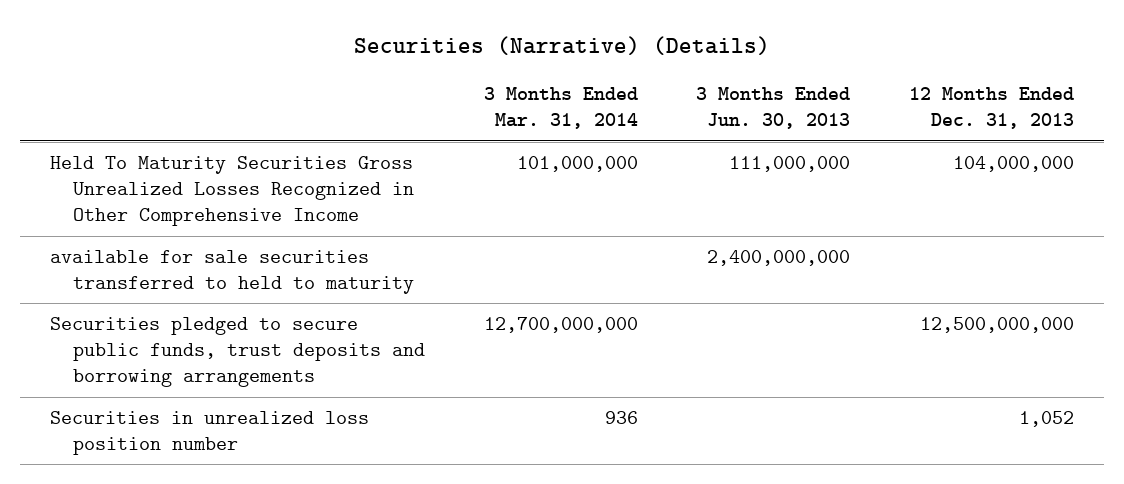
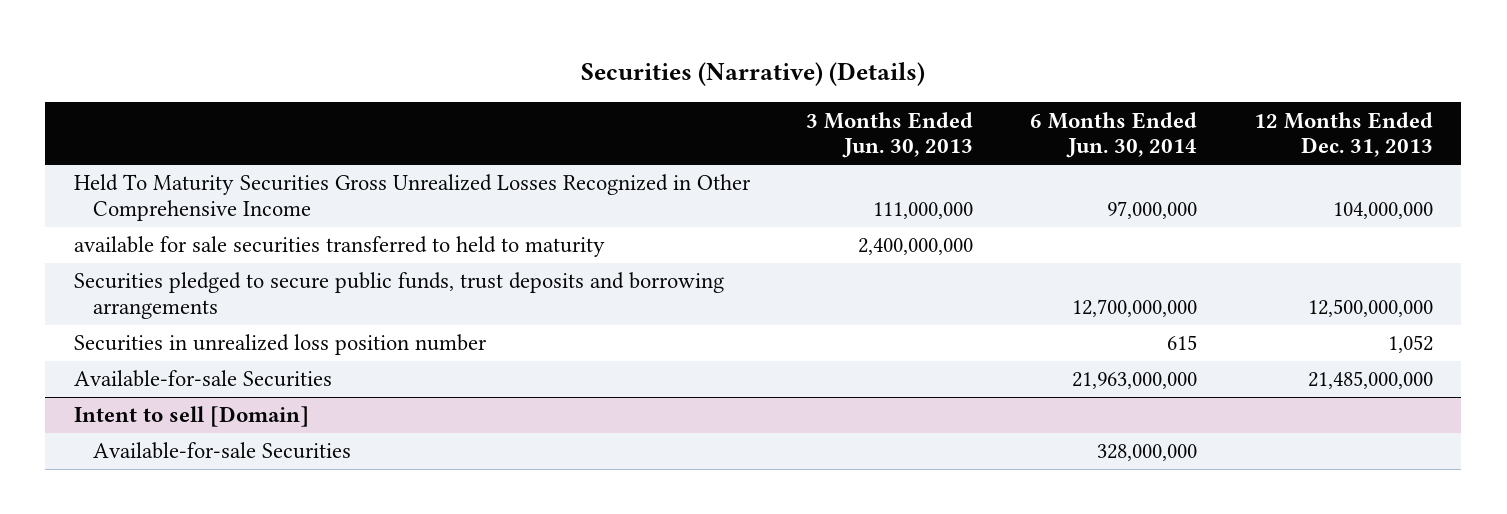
- | 3 Months Ended Mar. 31, 2014 | 3 Months Ended Jun. 30, 2013 | 12 Months Ended Dec. 31, 2013
+ | 3 Months Ended Jun. 30, 2013 | 6 Months Ended Jun. 30, 2014 | 12 Months Ended Dec. 31, 2013
+ Available-for-sale Securities | | 21,963,000,000 | 21,485,000,000
+ Intent to sell [Domain]
+ Available-for-sale Securities | | 328,000,000 |

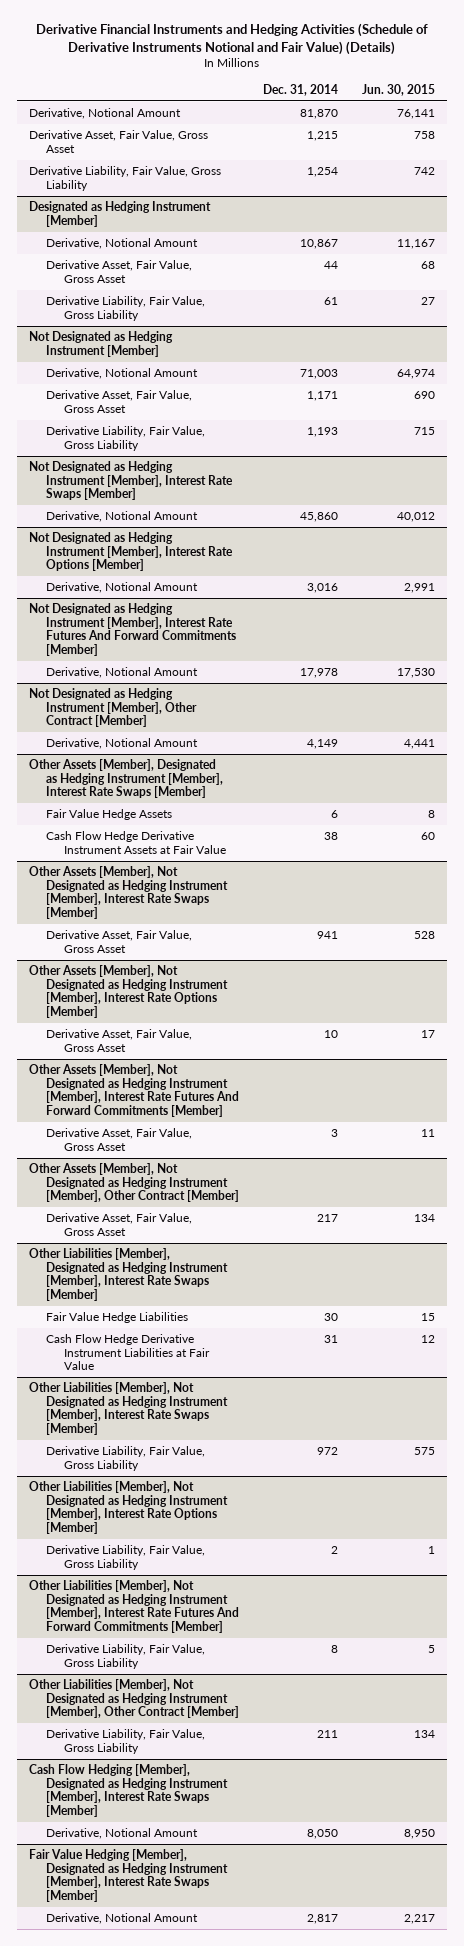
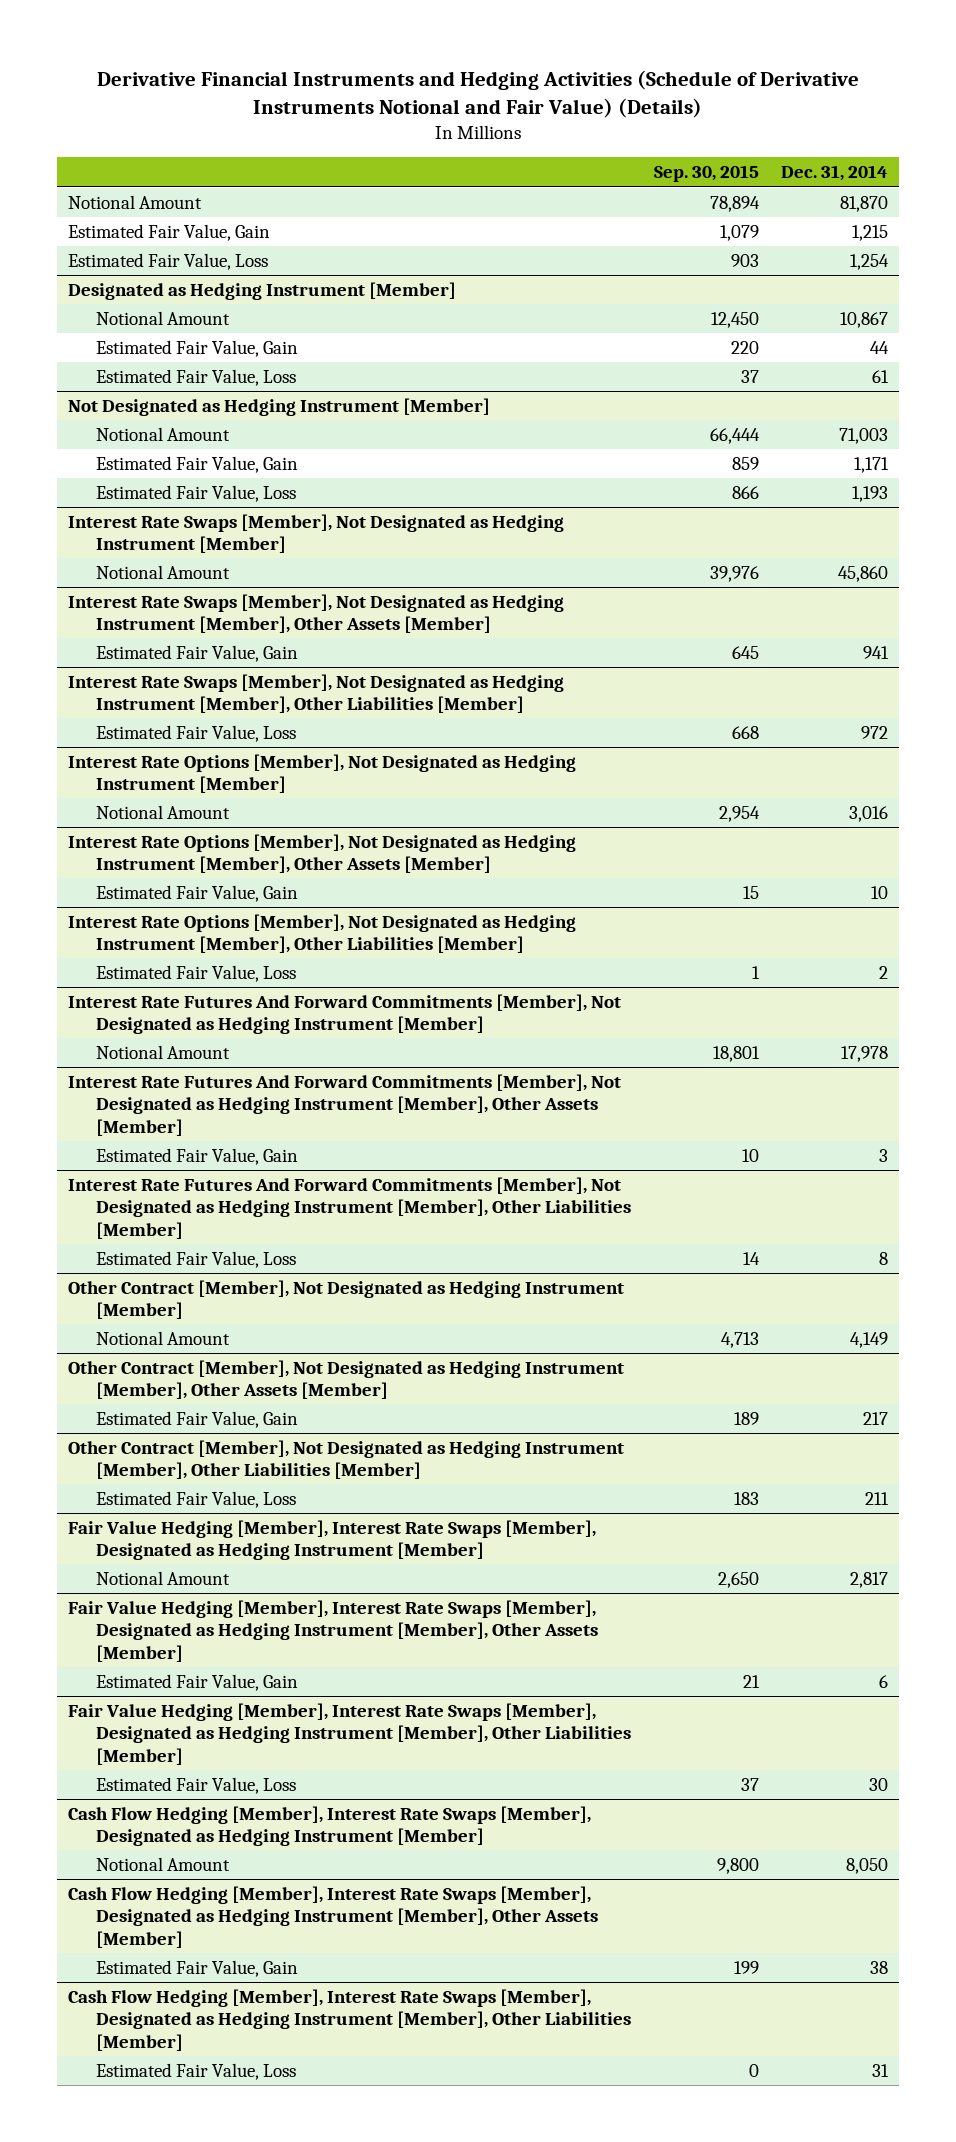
- | Dec. 31, 2014 | Jun. 30, 2015
+ | Sep. 30, 2015 | Dec. 31, 2014
- Derivative, Notional Amount | 81,870 | 76,141
- Derivative Asset, Fair Value, Gross Asset | 1,215 | 758
- Derivative Liability, Fair Value, Gross Liability | 1,254 | 742
+ Notional Amount | 78,894 | 81,870
+ Estimated Fair Value, Gain | 1,079 | 1,215
+ Estimated Fair Value, Loss | 903 | 1,254
@ Designated as Hedging Instrument [Member]
- Derivative, Notional Amount | 10,867 | 11,167
- Derivative Asset, Fair Value, Gross Asset | 44 | 68
- Derivative Liability, Fair Value, Gross Liability | 61 | 27
+ Notional Amount | 12,450 | 10,867
+ Estimated Fair Value, Gain | 220 | 44
+ Estimated Fair Value, Loss | 37 | 61
@ Not Designated as Hedging Instrument [Member]
- Derivative, Notional Amount | 71,003 | 64,974
- Derivative Asset, Fair Value, Gross Asset | 1,171 | 690
- Derivative Liability, Fair Value, Gross Liability | 1,193 | 715
- Not Designated as Hedging Instrument [Member], Interest Rate Swaps [Member]
- Derivative, Notional Amount | 45,860 | 40,012
- Not Designated as Hedging Instrument [Member], Interest Rate Options [Member]
- Derivative, Notional Amount | 3,016 | 2,991
- Not Designated as Hedging Instrument [Member], Interest Rate Futures And Forward Commitments [Member]
- Derivative, Notional Amount | 17,978 | 17,530
- Not Designated as Hedging Instrument [Member], Other Contract [Member]
- Derivative, Notional Amount | 4,149 | 4,441
- Other Assets [Member], Designated as Hedging Instrument [Member], Interest Rate Swaps [Member]
- Fair Value Hedge Assets | 6 | 8
- Cash Flow Hedge Derivative Instrument Assets at Fair Value | 38 | 60
- Other Assets [Member], Not Designated as Hedging Instrument [Member], Interest Rate Swaps [Member]
- Derivative Asset, Fair Value, Gross Asset | 941 | 528
- Other Assets [Member], Not Designated as Hedging Instrument [Member], Interest Rate Options [Member]
- Derivative Asset, Fair Value, Gross Asset | 10 | 17
- Other Assets [Member], Not Designated as Hedging Instrument [Member], Interest Rate Futures And Forward Commitments [Member]
- Derivative Asset, Fair Value, Gross Asset | 3 | 11
- Other Assets [Member], Not Designated as Hedging Instrument [Member], Other Contract [Member]
- Derivative Asset, Fair Value, Gross Asset | 217 | 134
- Other Liabilities [Member], Designated as Hedging Instrument [Member], Interest Rate Swaps [Member]
- Fair Value Hedge Liabilities | 30 | 15
- Cash Flow Hedge Derivative Instrument Liabilities at Fair Value | 31 | 12
- Other Liabilities [Member], Not Designated as Hedging Instrument [Member], Interest Rate Swaps [Member]
- Derivative Liability, Fair Value, Gross Liability | 972 | 575
- Other Liabilities [Member], Not Designated as Hedging Instrument [Member], Interest Rate Options [Member]
- Derivative Liability, Fair Value, Gross Liability | 2 | 1
- Other Liabilities [Member], Not Designated as Hedging Instrument [Member], Interest Rate Futures And Forward Commitments [Member]
- Derivative Liability, Fair Value, Gross Liability | 8 | 5
- Other Liabilities [Member], Not Designated as Hedging Instrument [Member], Other Contract [Member]
- Derivative Liability, Fair Value, Gross Liability | 211 | 134
- Cash Flow Hedging [Member], Designated as Hedging Instrument [Member], Interest Rate Swaps [Member]
- Derivative, Notional Amount | 8,050 | 8,950
- Fair Value Hedging [Member], Designated as Hedging Instrument [Member], Interest Rate Swaps [Member]
- Derivative, Notional Amount | 2,817 | 2,217
@ Not Designated as Hedging Instrument [Member]
+ Notional Amount | 66,444 | 71,003
+ Estimated Fair Value, Gain | 859 | 1,171
+ Estimated Fair Value, Loss | 866 | 1,193
+ Interest Rate Swaps [Member], Not Designated as Hedging Instrument [Member]
+ Notional Amount | 39,976 | 45,860
+ Interest Rate Swaps [Member], Not Designated as Hedging Instrument [Member], Other Assets [Member]
+ Estimated Fair Value, Gain | 645 | 941
+ Interest Rate Swaps [Member], Not Designated as Hedging Instrument [Member], Other Liabilities [Member]
+ Estimated Fair Value, Loss | 668 | 972
+ Interest Rate Options [Member], Not Designated as Hedging Instrument [Member]
+ Notional Amount | 2,954 | 3,016
+ Interest Rate Options [Member], Not Designated as Hedging Instrument [Member], Other Assets [Member]
+ Estimated Fair Value, Gain | 15 | 10
+ Interest Rate Options [Member], Not Designated as Hedging Instrument [Member], Other Liabilities [Member]
+ Estimated Fair Value, Loss | 1 | 2
+ Interest Rate Futures And Forward Commitments [Member], Not Designated as Hedging Instrument [Member]
+ Notional Amount | 18,801 | 17,978
+ Interest Rate Futures And Forward Commitments [Member], Not Designated as Hedging Instrument [Member], Other Assets [Member]
+ Estimated Fair Value, Gain | 10 | 3
+ Interest Rate Futures And Forward Commitments [Member], Not Designated as Hedging Instrument [Member], Other Liabilities [Member]
+ Estimated Fair Value, Loss | 14 | 8
+ Other Contract [Member], Not Designated as Hedging Instrument [Member]
+ Notional Amount | 4,713 | 4,149
+ Other Contract [Member], Not Designated as Hedging Instrument [Member], Other Assets [Member]
+ Estimated Fair Value, Gain | 189 | 217
+ Other Contract [Member], Not Designated as Hedging Instrument [Member], Other Liabilities [Member]
+ Estimated Fair Value, Loss | 183 | 211
+ Fair Value Hedging [Member], Interest Rate Swaps [Member], Designated as Hedging Instrument [Member]
+ Notional Amount | 2,650 | 2,817
+ Fair Value Hedging [Member], Interest Rate Swaps [Member], Designated as Hedging Instrument [Member], Other Assets [Member]
+ Estimated Fair Value, Gain | 21 | 6
+ Fair Value Hedging [Member], Interest Rate Swaps [Member], Designated as Hedging Instrument [Member], Other Liabilities [Member]
+ Estimated Fair Value, Loss | 37 | 30
+ Cash Flow Hedging [Member], Interest Rate Swaps [Member], Designated as Hedging Instrument [Member]
+ Notional Amount | 9,800 | 8,050
+ Cash Flow Hedging [Member], Interest Rate Swaps [Member], Designated as Hedging Instrument [Member], Other Assets [Member]
+ Estimated Fair Value, Gain | 199 | 38
+ Cash Flow Hedging [Member], Interest Rate Swaps [Member], Designated as Hedging Instrument [Member], Other Liabilities [Member]
+ Estimated Fair Value, Loss | 0 | 31

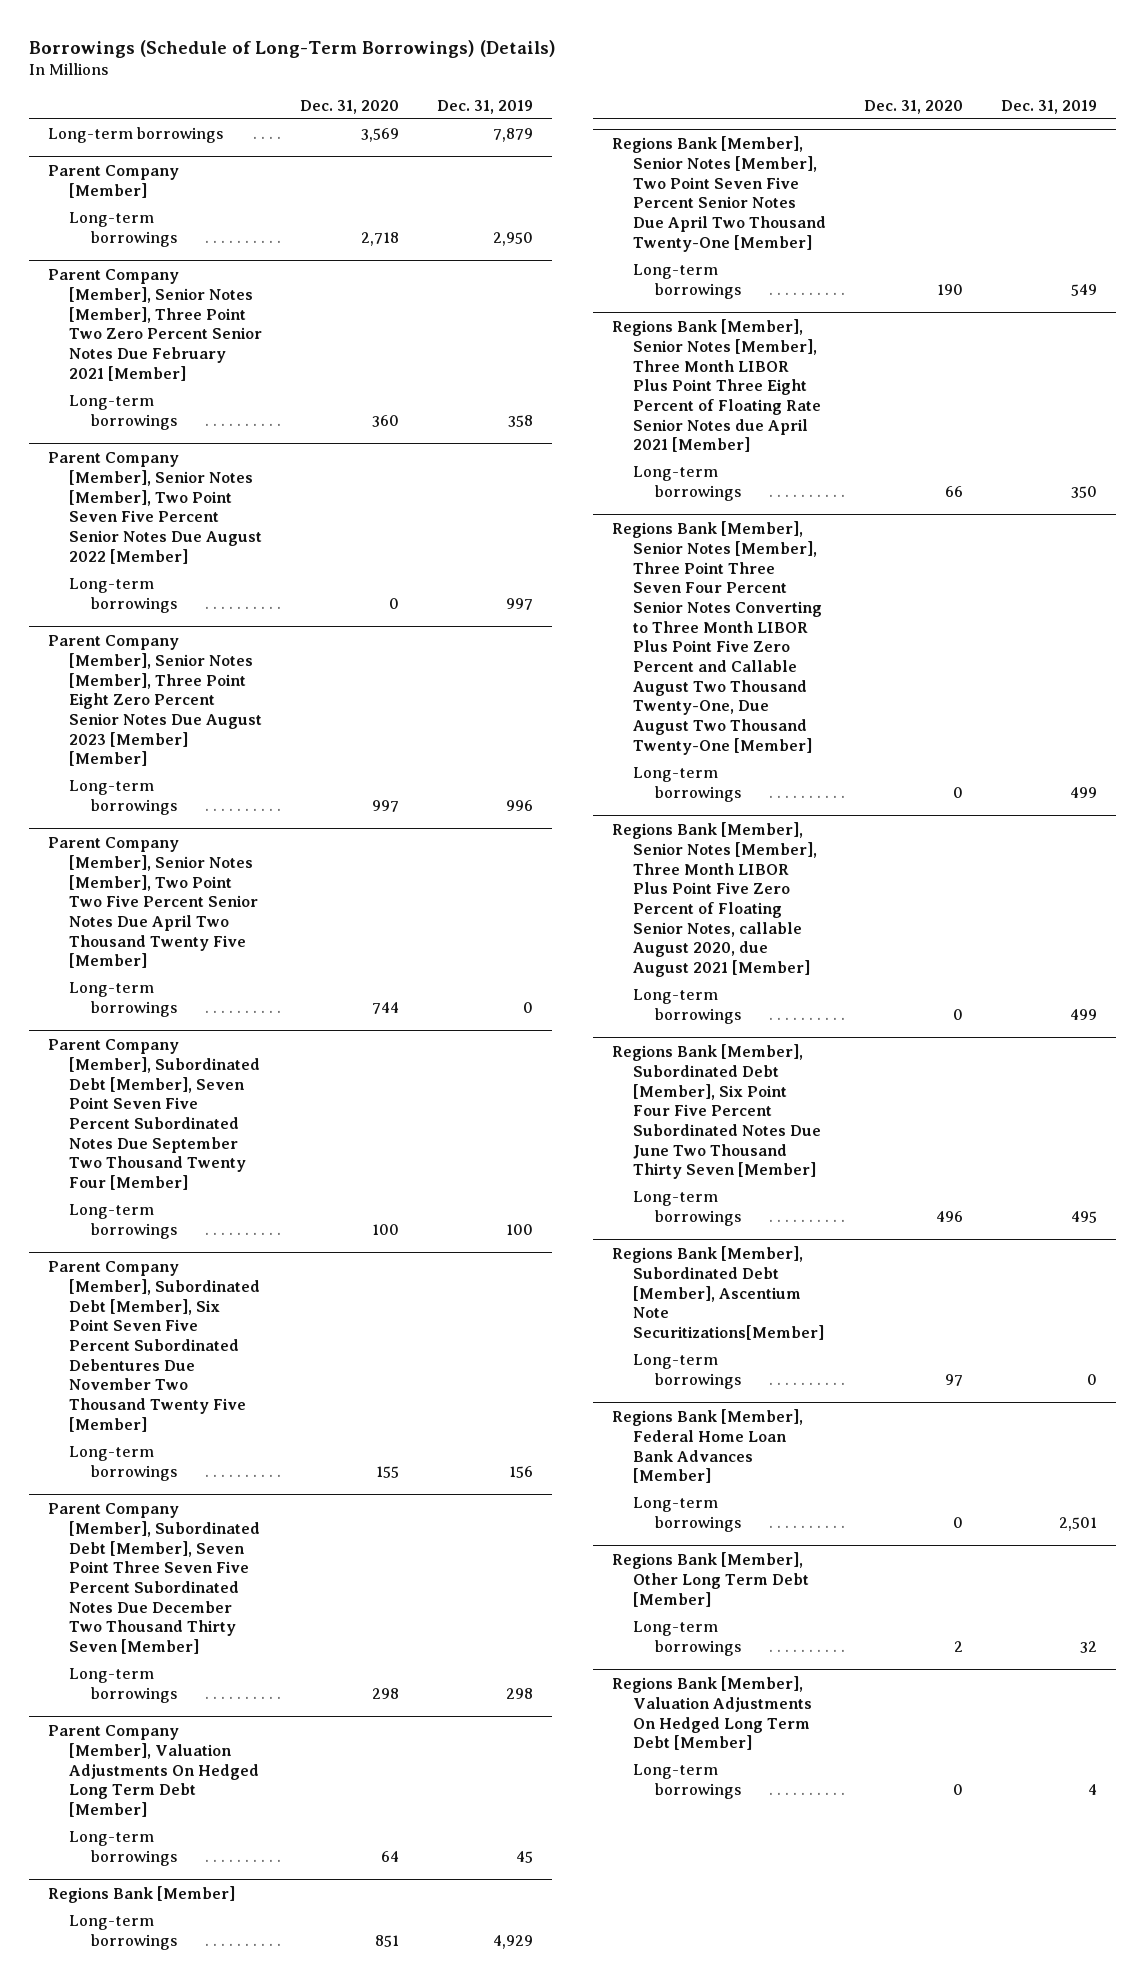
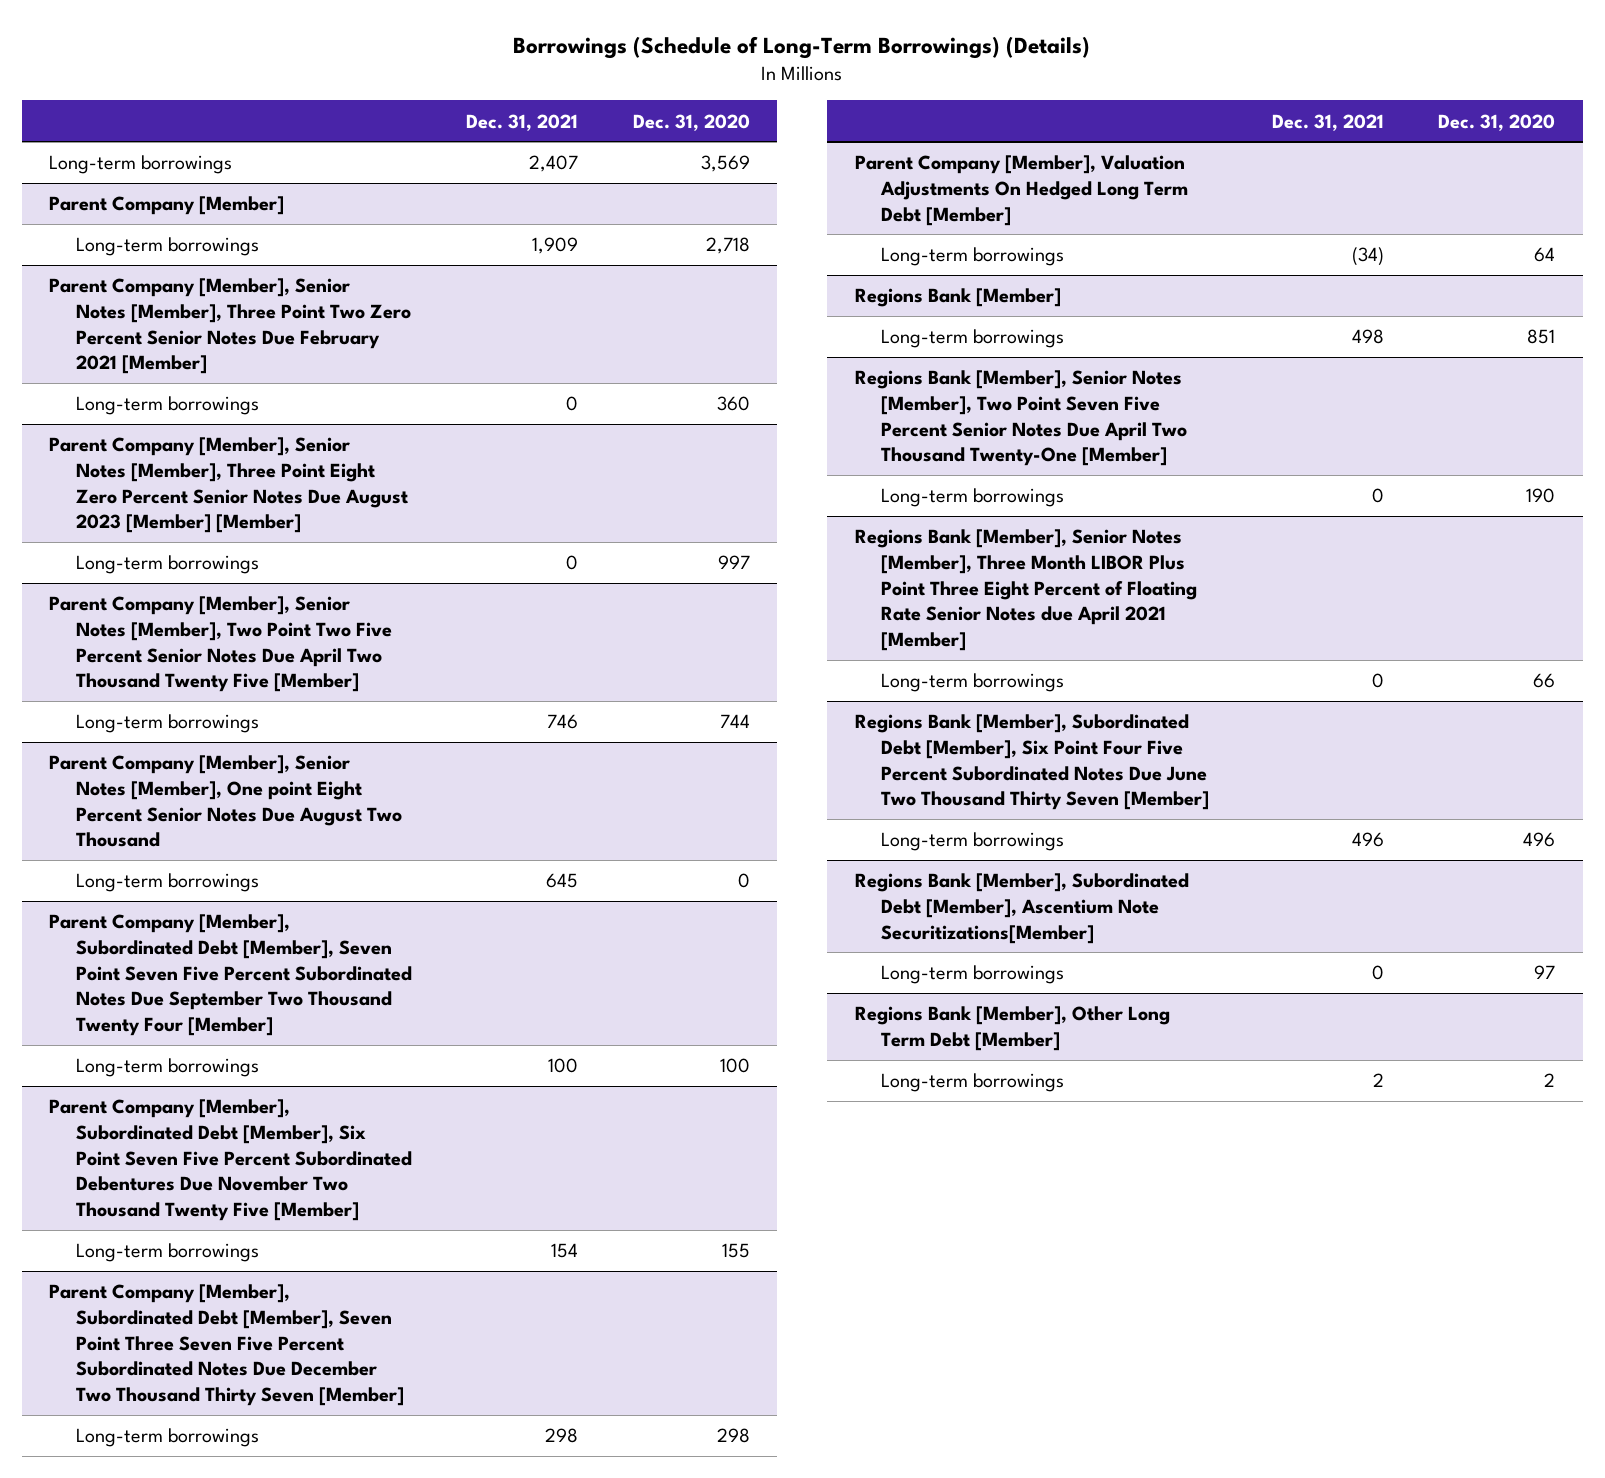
- | Dec. 31, 2020 | Dec. 31, 2019
+ | Dec. 31, 2021 | Dec. 31, 2020
- Parent Company [Member], Senior Notes [Member], Two Point Seven Five Percent Senior Notes Due August 2022 [Member]
- Long-term borrowings | 0 | 997
+ Parent Company [Member], Senior Notes [Member], One point Eight Percent Senior Notes Due August Two Thousand
+ Long-term borrowings | 645 | 0
- Regions Bank [Member], Senior Notes [Member], Three Point Three Seven Four Percent Senior Notes Converting to Three Month LIBOR Plus Point Five Zero Percent and Callable August Two Thousand Twenty-One, Due August Two Thousand Twenty-One [Member]
- Long-term borrowings | 0 | 499
- Regions Bank [Member], Senior Notes [Member], Three Month LIBOR Plus Point Five Zero Percent of Floating Senior Notes, callable August 2020, due August 2021 [Member]
- Long-term borrowings | 0 | 499
- Regions Bank [Member], Federal Home Loan Bank Advances [Member]
- Long-term borrowings | 0 | 2,501
- Regions Bank [Member], Valuation Adjustments On Hedged Long Term Debt [Member]
- Long-term borrowings | 0 | 4

